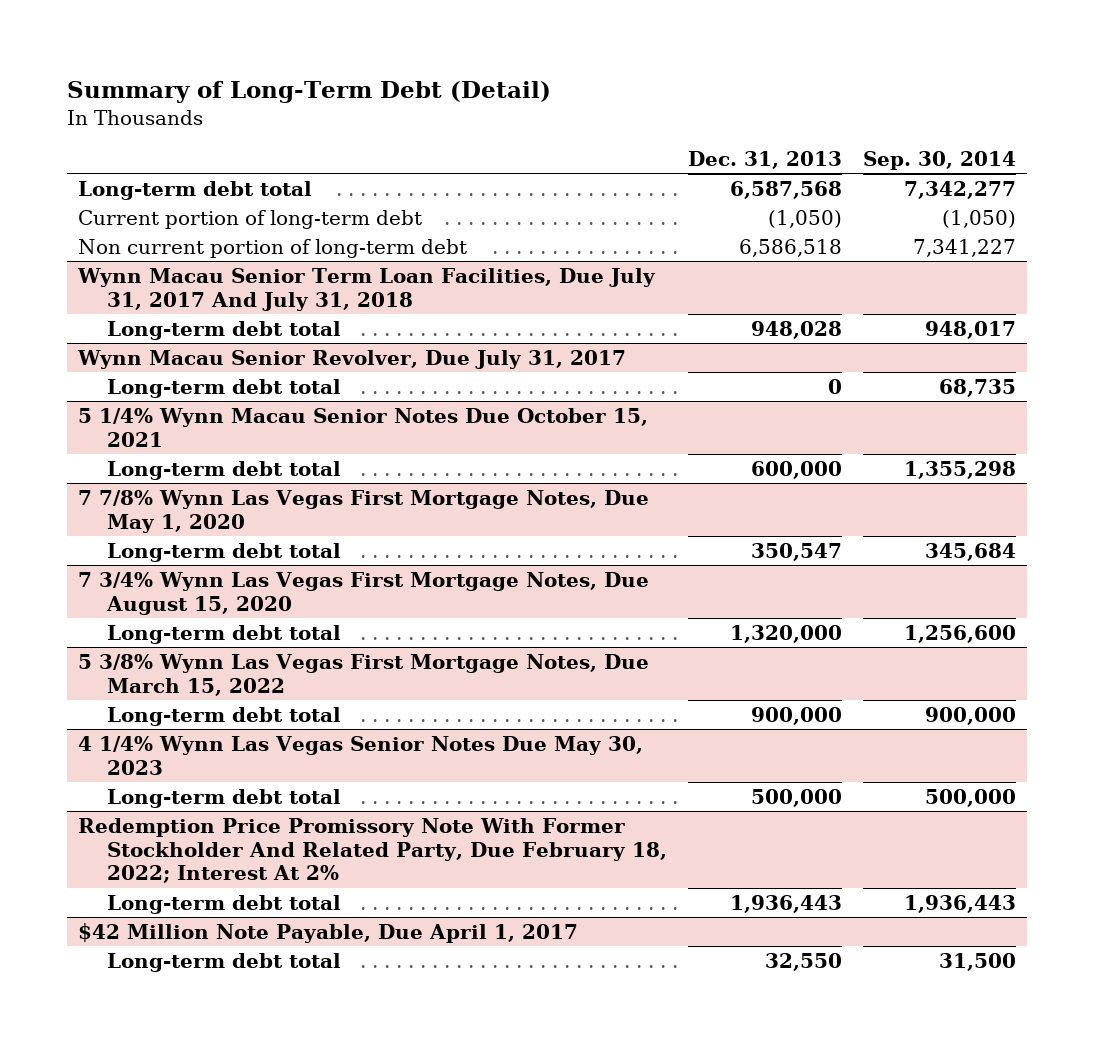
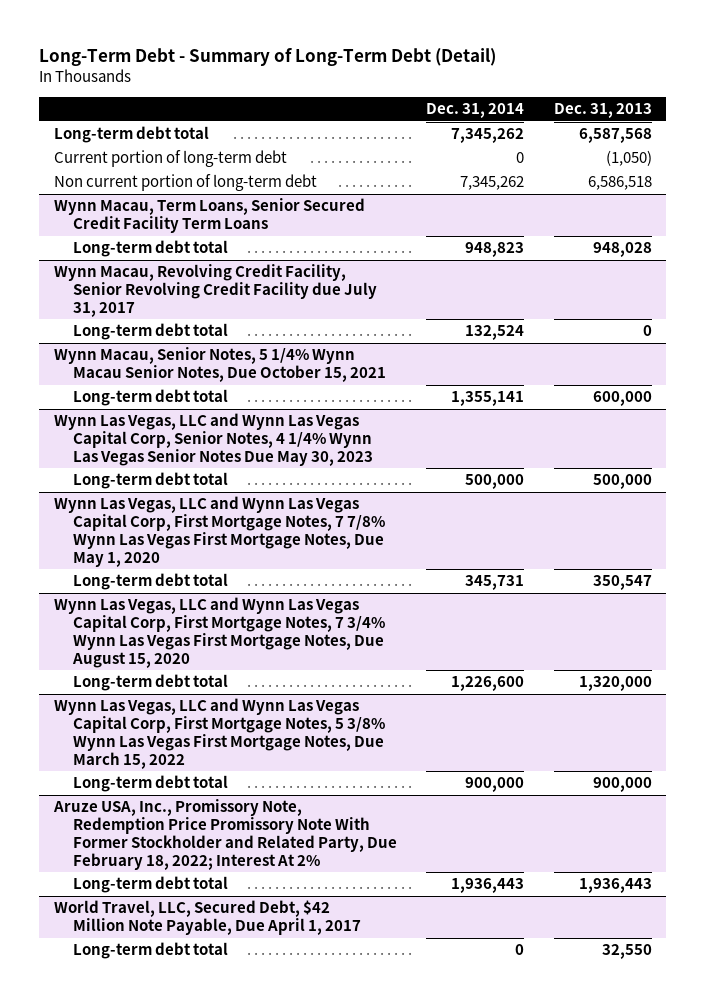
- Summary of Long-Term Debt (Detail)
+ Long-Term Debt - Summary of Long-Term Debt (Detail)
- | Dec. 31, 2013 | Sep. 30, 2014
+ | Dec. 31, 2014 | Dec. 31, 2013
- Wynn Macau Senior Term Loan Facilities, Due July 31, 2017 And July 31, 2018
+ Wynn Macau, Term Loans, Senior Secured Credit Facility Term Loans
- Wynn Macau Senior Revolver, Due July 31, 2017
+ Wynn Macau, Revolving Credit Facility, Senior Revolving Credit Facility due July 31, 2017
- 5 1/4% Wynn Macau Senior Notes Due October 15, 2021
+ Wynn Macau, Senior Notes, 5 1/4% Wynn Macau Senior Notes, Due October 15, 2021
- 7 7/8% Wynn Las Vegas First Mortgage Notes, Due May 1, 2020
+ Wynn Las Vegas, LLC and Wynn Las Vegas Capital Corp, Senior Notes, 4 1/4% Wynn Las Vegas Senior Notes Due May 30, 2023
+ Long-term debt total | 500,000 | 500,000
+ Wynn Las Vegas, LLC and Wynn Las Vegas Capital Corp, First Mortgage Notes, 7 7/8% Wynn Las Vegas First Mortgage Notes, Due May 1, 2020
- 7 3/4% Wynn Las Vegas First Mortgage Notes, Due August 15, 2020
+ Wynn Las Vegas, LLC and Wynn Las Vegas Capital Corp, First Mortgage Notes, 7 3/4% Wynn Las Vegas First Mortgage Notes, Due August 15, 2020
- 5 3/8% Wynn Las Vegas First Mortgage Notes, Due March 15, 2022
+ Wynn Las Vegas, LLC and Wynn Las Vegas Capital Corp, First Mortgage Notes, 5 3/8% Wynn Las Vegas First Mortgage Notes, Due March 15, 2022
- 4 1/4% Wynn Las Vegas Senior Notes Due May 30, 2023
- Long-term debt total | 500,000 | 500,000
- Redemption Price Promissory Note With Former Stockholder And Related Party, Due February 18, 2022; Interest At 2%
+ Aruze USA, Inc., Promissory Note, Redemption Price Promissory Note With Former Stockholder and Related Party, Due February 18, 2022; Interest At 2%
- $42 Million Note Payable, Due April 1, 2017
+ World Travel, LLC, Secured Debt, $42 Million Note Payable, Due April 1, 2017

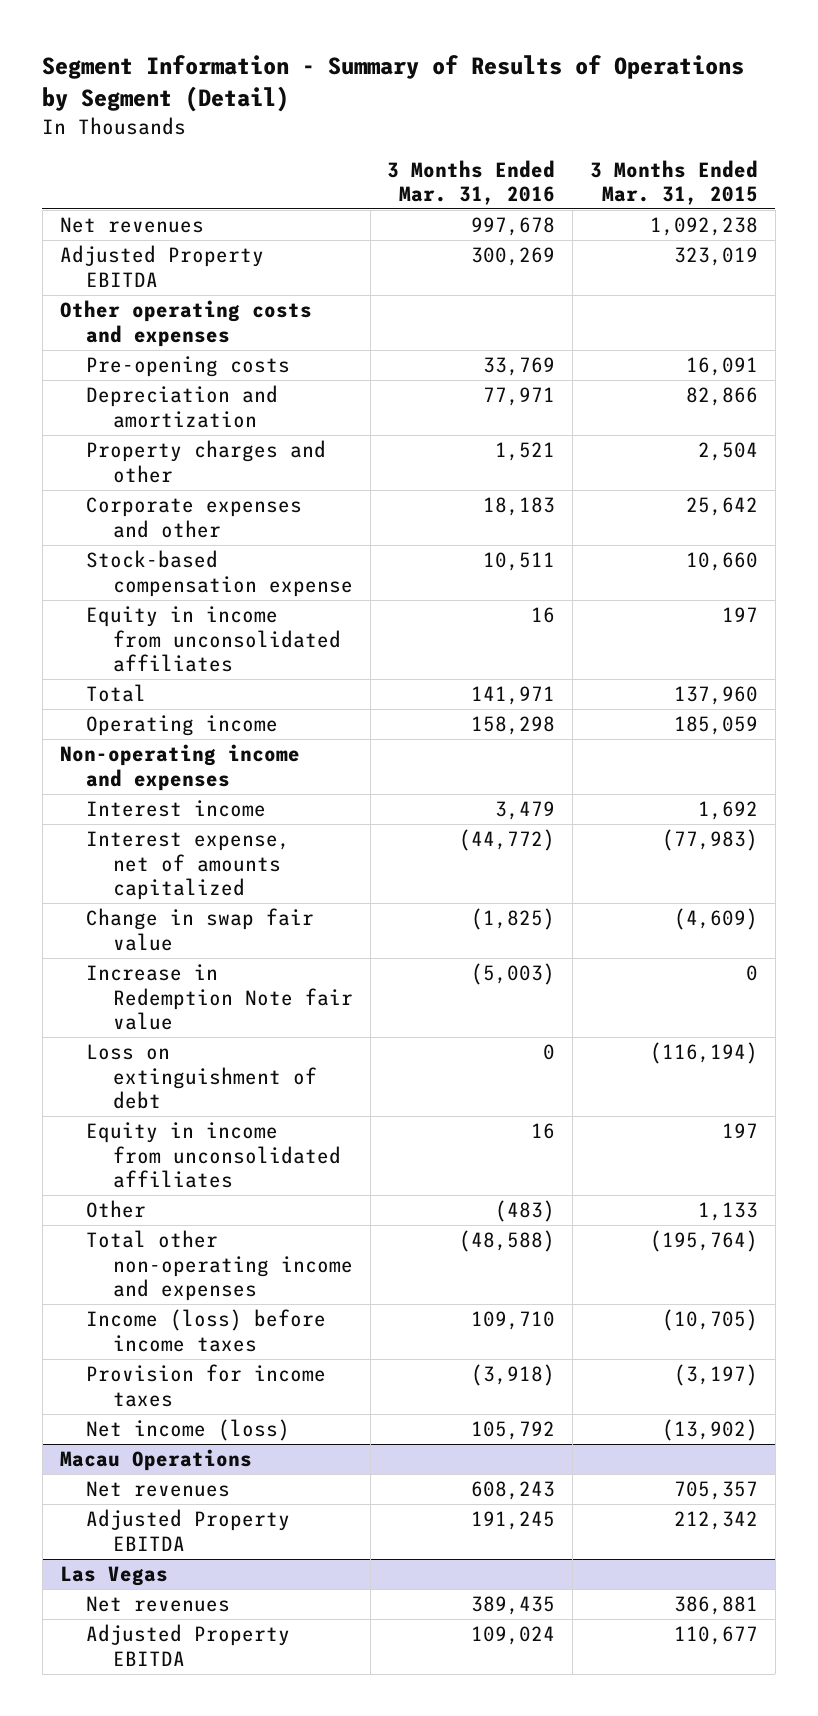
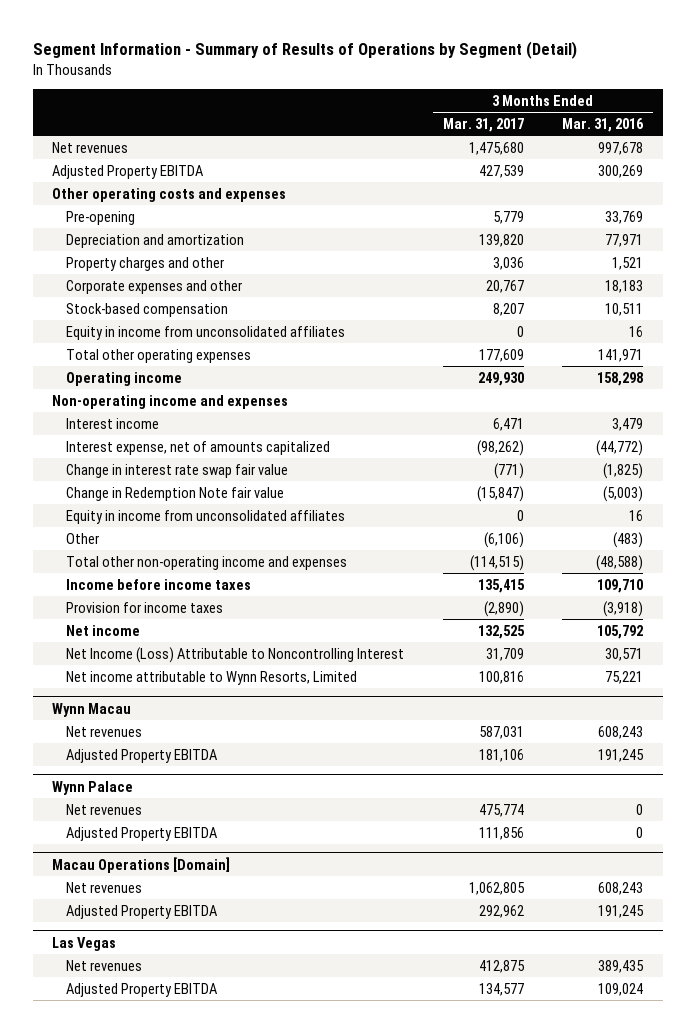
- | 3 Months Ended Mar. 31, 2016 | 3 Months Ended Mar. 31, 2015
+ | 3 Months Ended Mar. 31, 2017 | 3 Months Ended Mar. 31, 2016
- Pre-opening costs | 33,769 | 16,091
+ Pre-opening | 5,779 | 33,769
- Stock-based compensation expense | 10,511 | 10,660
+ Stock-based compensation | 8,207 | 10,511
- Total | 141,971 | 137,960
+ Total other operating expenses | 177,609 | 141,971
- Change in swap fair value | (1,825) | (4,609)
- Increase in Redemption Note fair value | (5,003) | 0
- Loss on extinguishment of debt | 0 | (116,194)
+ Change in interest rate swap fair value | (771) | (1,825)
+ Change in Redemption Note fair value | (15,847) | (5,003)
- Income (loss) before income taxes | 109,710 | (10,705)
+ Income before income taxes | 135,415 | 109,710
- Net income (loss) | 105,792 | (13,902)
- Macau Operations
+ Net income | 132,525 | 105,792
+ Net Income (Loss) Attributable to Noncontrolling Interest | 31,709 | 30,571
+ Net income attributable to Wynn Resorts, Limited | 100,816 | 75,221
+ Wynn Macau
+ Wynn Palace
+ Net revenues | 475,774 | 0
+ Adjusted Property EBITDA | 111,856 | 0
+ Macau Operations [Domain]
+ Net revenues | 1,062,805 | 608,243
+ Adjusted Property EBITDA | 292,962 | 191,245

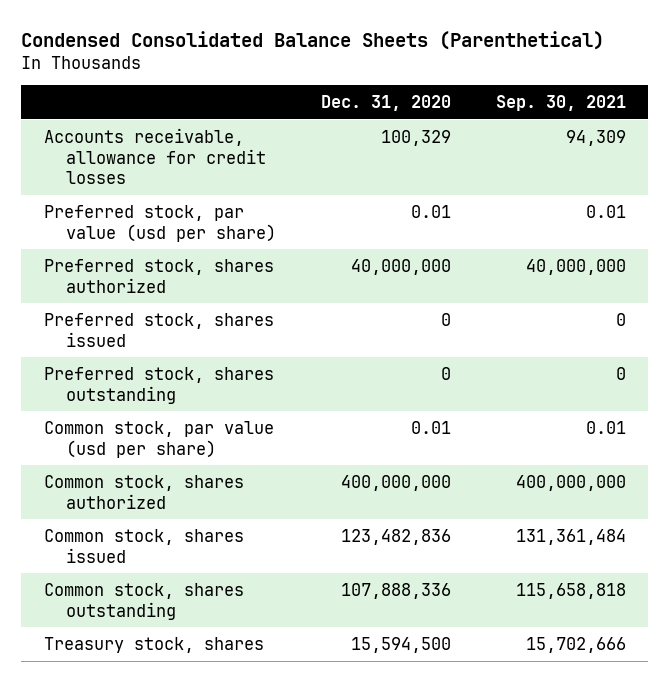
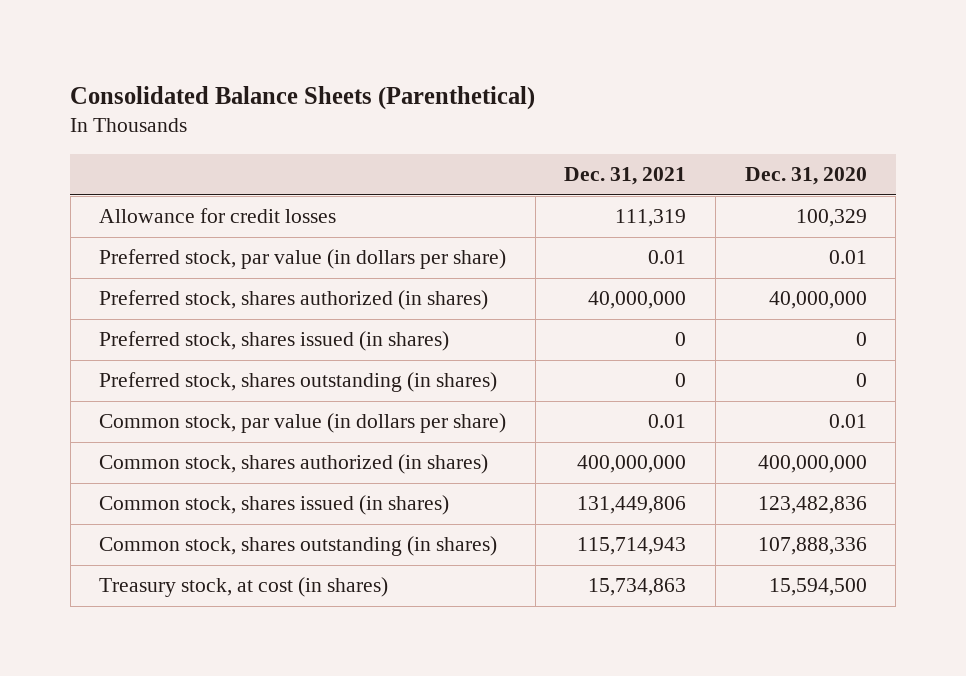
- Condensed Consolidated Balance Sheets (Parenthetical)
+ Consolidated Balance Sheets (Parenthetical)
- | Dec. 31, 2020 | Sep. 30, 2021
+ | Dec. 31, 2021 | Dec. 31, 2020
- Accounts receivable, allowance for credit losses | 100,329 | 94,309
- Preferred stock, par value (usd per share) | 0.01 | 0.01
- Preferred stock, shares authorized | 40,000,000 | 40,000,000
- Preferred stock, shares issued | 0 | 0
- Preferred stock, shares outstanding | 0 | 0
- Common stock, par value (usd per share) | 0.01 | 0.01
- Common stock, shares authorized | 400,000,000 | 400,000,000
- Common stock, shares issued | 123,482,836 | 131,361,484
- Common stock, shares outstanding | 107,888,336 | 115,658,818
- Treasury stock, shares | 15,594,500 | 15,702,666
+ Allowance for credit losses | 111,319 | 100,329
+ Preferred stock, par value (in dollars per share) | 0.01 | 0.01
+ Preferred stock, shares authorized (in shares) | 40,000,000 | 40,000,000
+ Preferred stock, shares issued (in shares) | 0 | 0
+ Preferred stock, shares outstanding (in shares) | 0 | 0
+ Common stock, par value (in dollars per share) | 0.01 | 0.01
+ Common stock, shares authorized (in shares) | 400,000,000 | 400,000,000
+ Common stock, shares issued (in shares) | 131,449,806 | 123,482,836
+ Common stock, shares outstanding (in shares) | 115,714,943 | 107,888,336
+ Treasury stock, at cost (in shares) | 15,734,863 | 15,594,500

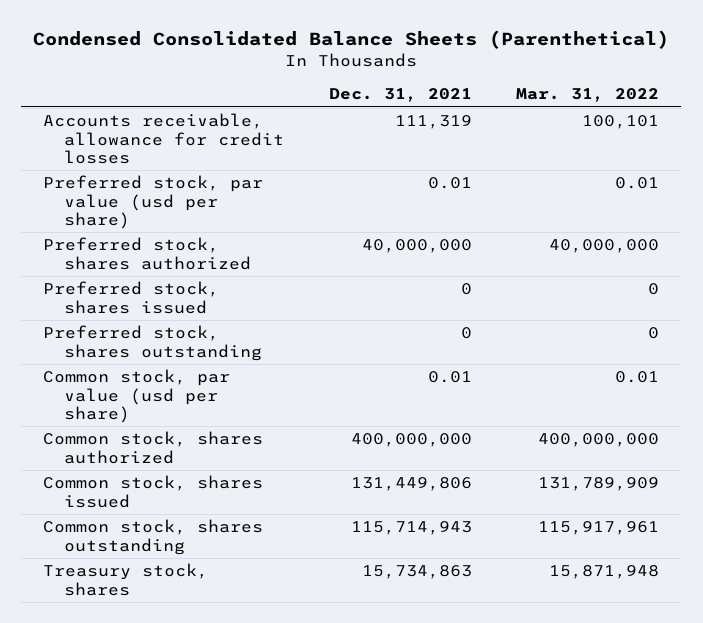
- Consolidated Balance Sheets (Parenthetical)
+ Condensed Consolidated Balance Sheets (Parenthetical)
- | Dec. 31, 2021 | Dec. 31, 2020
+ | Dec. 31, 2021 | Mar. 31, 2022
- Allowance for credit losses | 111,319 | 100,329
- Preferred stock, par value (in dollars per share) | 0.01 | 0.01
- Preferred stock, shares authorized (in shares) | 40,000,000 | 40,000,000
- Preferred stock, shares issued (in shares) | 0 | 0
- Preferred stock, shares outstanding (in shares) | 0 | 0
- Common stock, par value (in dollars per share) | 0.01 | 0.01
- Common stock, shares authorized (in shares) | 400,000,000 | 400,000,000
- Common stock, shares issued (in shares) | 131,449,806 | 123,482,836
- Common stock, shares outstanding (in shares) | 115,714,943 | 107,888,336
- Treasury stock, at cost (in shares) | 15,734,863 | 15,594,500
+ Accounts receivable, allowance for credit losses | 111,319 | 100,101
+ Preferred stock, par value (usd per share) | 0.01 | 0.01
+ Preferred stock, shares authorized | 40,000,000 | 40,000,000
+ Preferred stock, shares issued | 0 | 0
+ Preferred stock, shares outstanding | 0 | 0
+ Common stock, par value (usd per share) | 0.01 | 0.01
+ Common stock, shares authorized | 400,000,000 | 400,000,000
+ Common stock, shares issued | 131,449,806 | 131,789,909
+ Common stock, shares outstanding | 115,714,943 | 115,917,961
+ Treasury stock, shares | 15,734,863 | 15,871,948

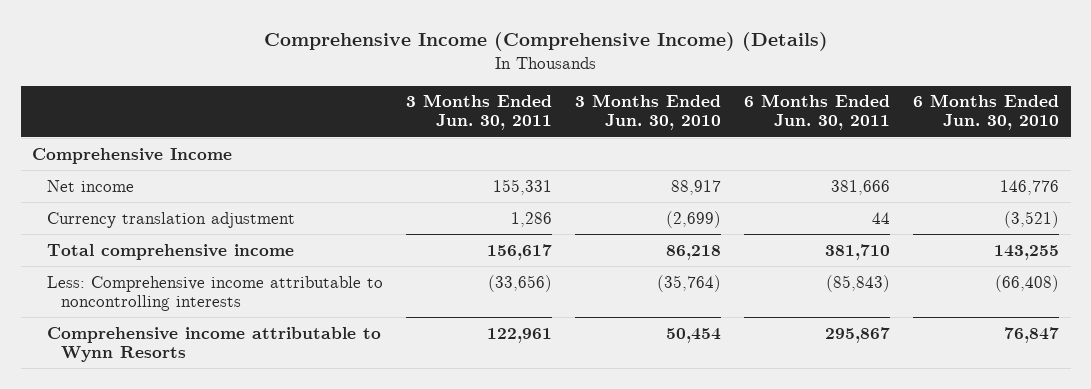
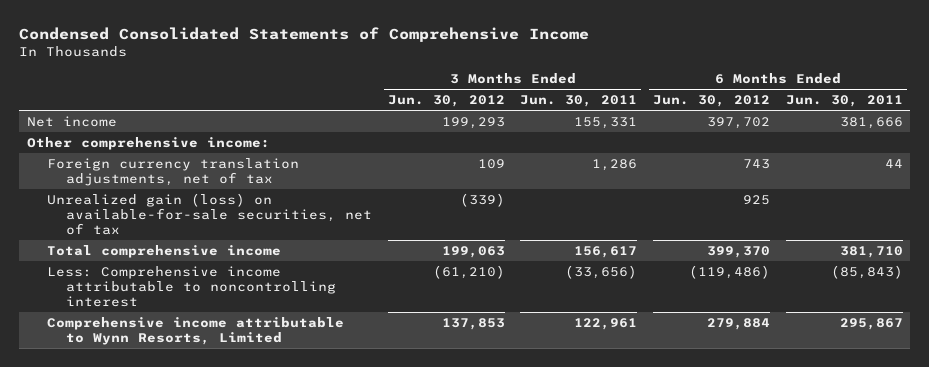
- Comprehensive Income (Comprehensive Income) (Details)
+ Condensed Consolidated Statements of Comprehensive Income
- | 3 Months Ended Jun. 30, 2011 | 3 Months Ended Jun. 30, 2010 | 6 Months Ended Jun. 30, 2011 | 6 Months Ended Jun. 30, 2010
+ | 3 Months Ended Jun. 30, 2012 | 3 Months Ended Jun. 30, 2011 | 6 Months Ended Jun. 30, 2012 | 6 Months Ended Jun. 30, 2011
- Comprehensive Income
- Currency translation adjustment | 1,286 | (2,699) | 44 | (3,521)
+ Other comprehensive income:
+ Foreign currency translation adjustments, net of tax | 109 | 1,286 | 743 | 44
+ Unrealized gain (loss) on available-for-sale securities, net of tax | (339) | | 925 |
- Less: Comprehensive income attributable to noncontrolling interests | (33,656) | (35,764) | (85,843) | (66,408)
- Comprehensive income attributable to Wynn Resorts | 122,961 | 50,454 | 295,867 | 76,847
+ Less: Comprehensive income attributable to noncontrolling interest | (61,210) | (33,656) | (119,486) | (85,843)
+ Comprehensive income attributable to Wynn Resorts, Limited | 137,853 | 122,961 | 279,884 | 295,867

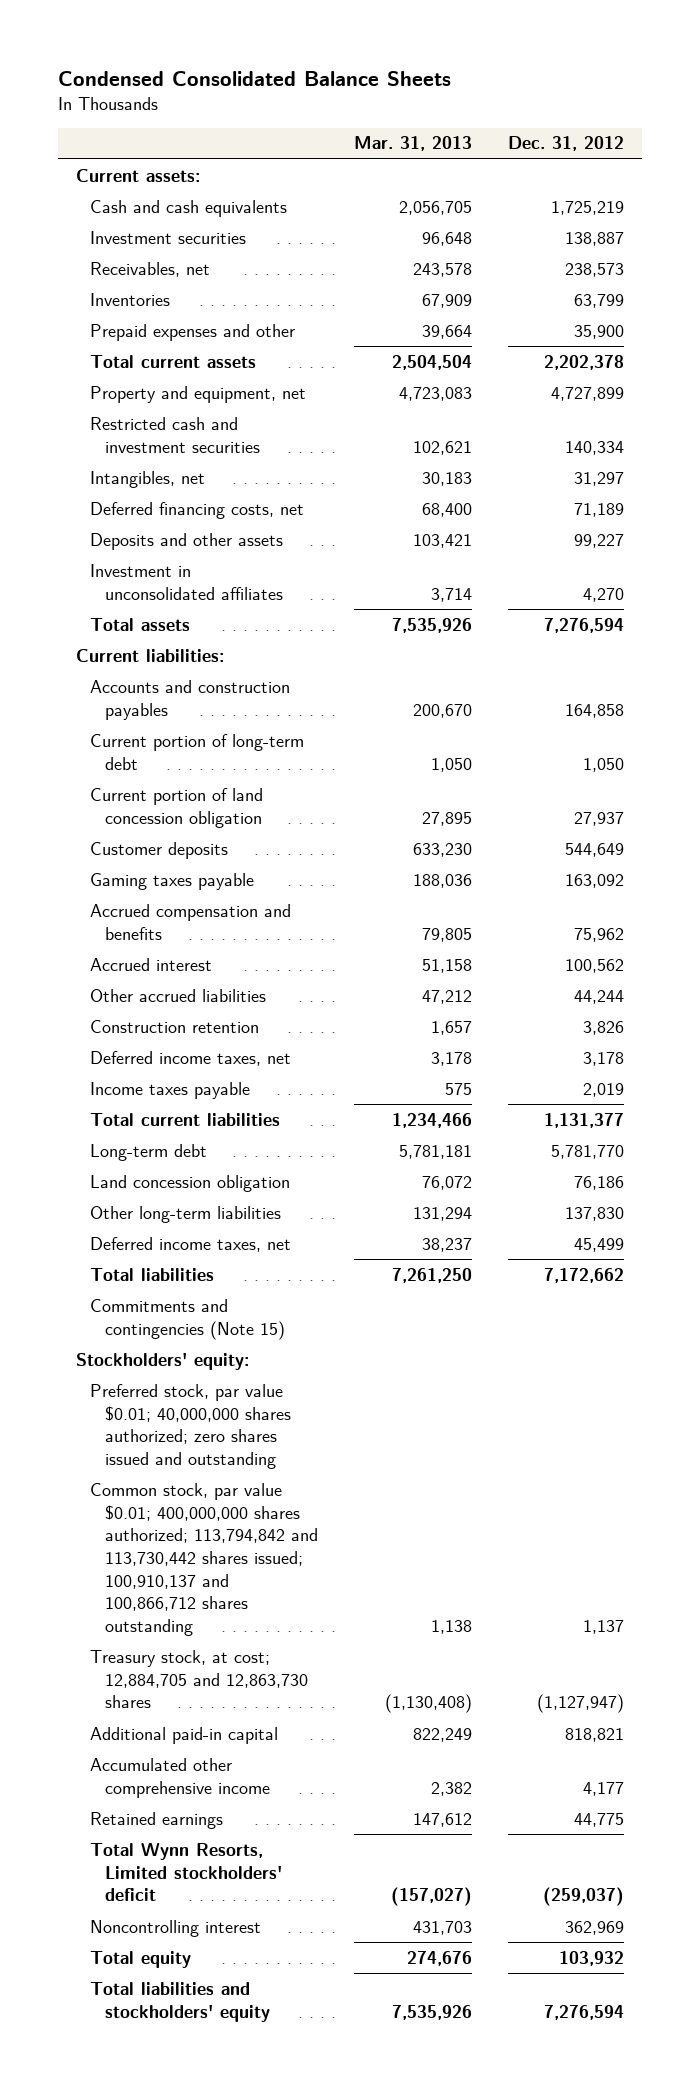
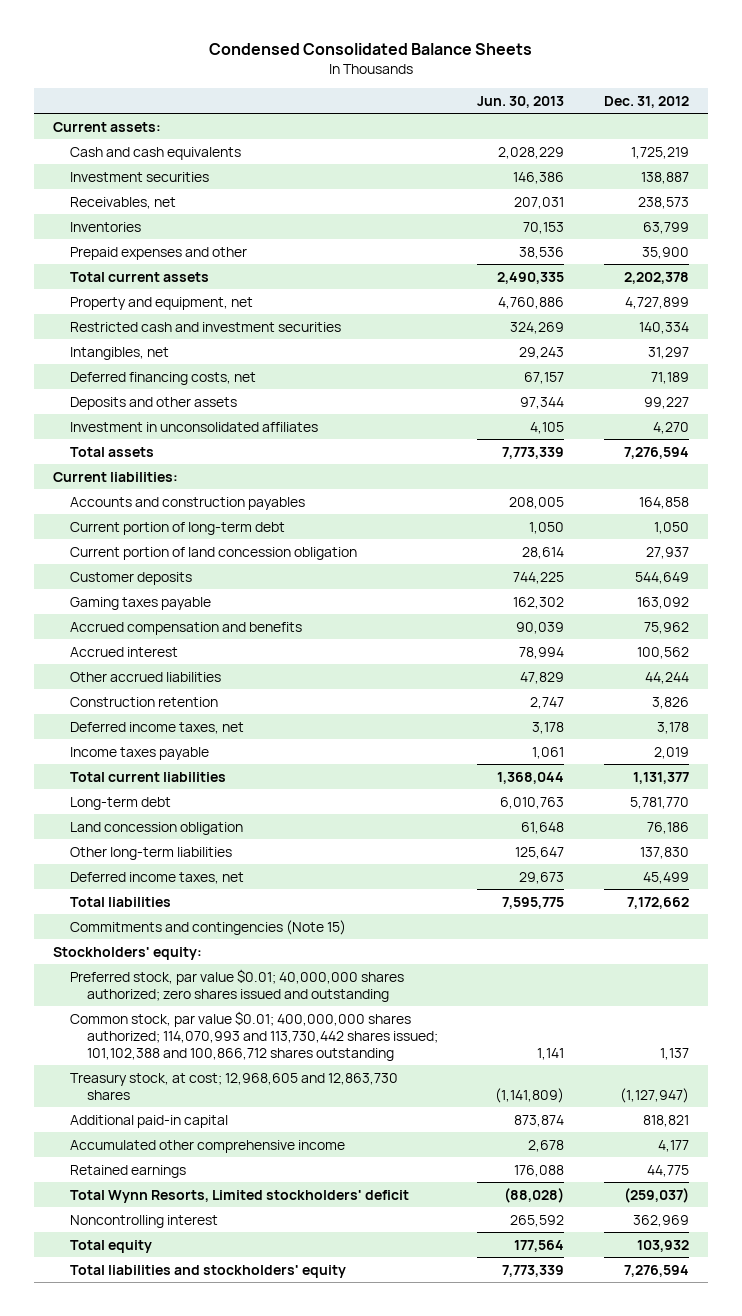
- | Mar. 31, 2013 | Dec. 31, 2012
+ | Jun. 30, 2013 | Dec. 31, 2012
- Common stock, par value $0.01; 400,000,000 shares authorized; 113,794,842 and 113,730,442 shares issued; 100,910,137 and 100,866,712 shares outstanding | 1,138 | 1,137
- Treasury stock, at cost; 12,884,705 and 12,863,730 shares | (1,130,408) | (1,127,947)
+ Common stock, par value $0.01; 400,000,000 shares authorized; 114,070,993 and 113,730,442 shares issued; 101,102,388 and 100,866,712 shares outstanding | 1,141 | 1,137
+ Treasury stock, at cost; 12,968,605 and 12,863,730 shares | (1,141,809) | (1,127,947)

